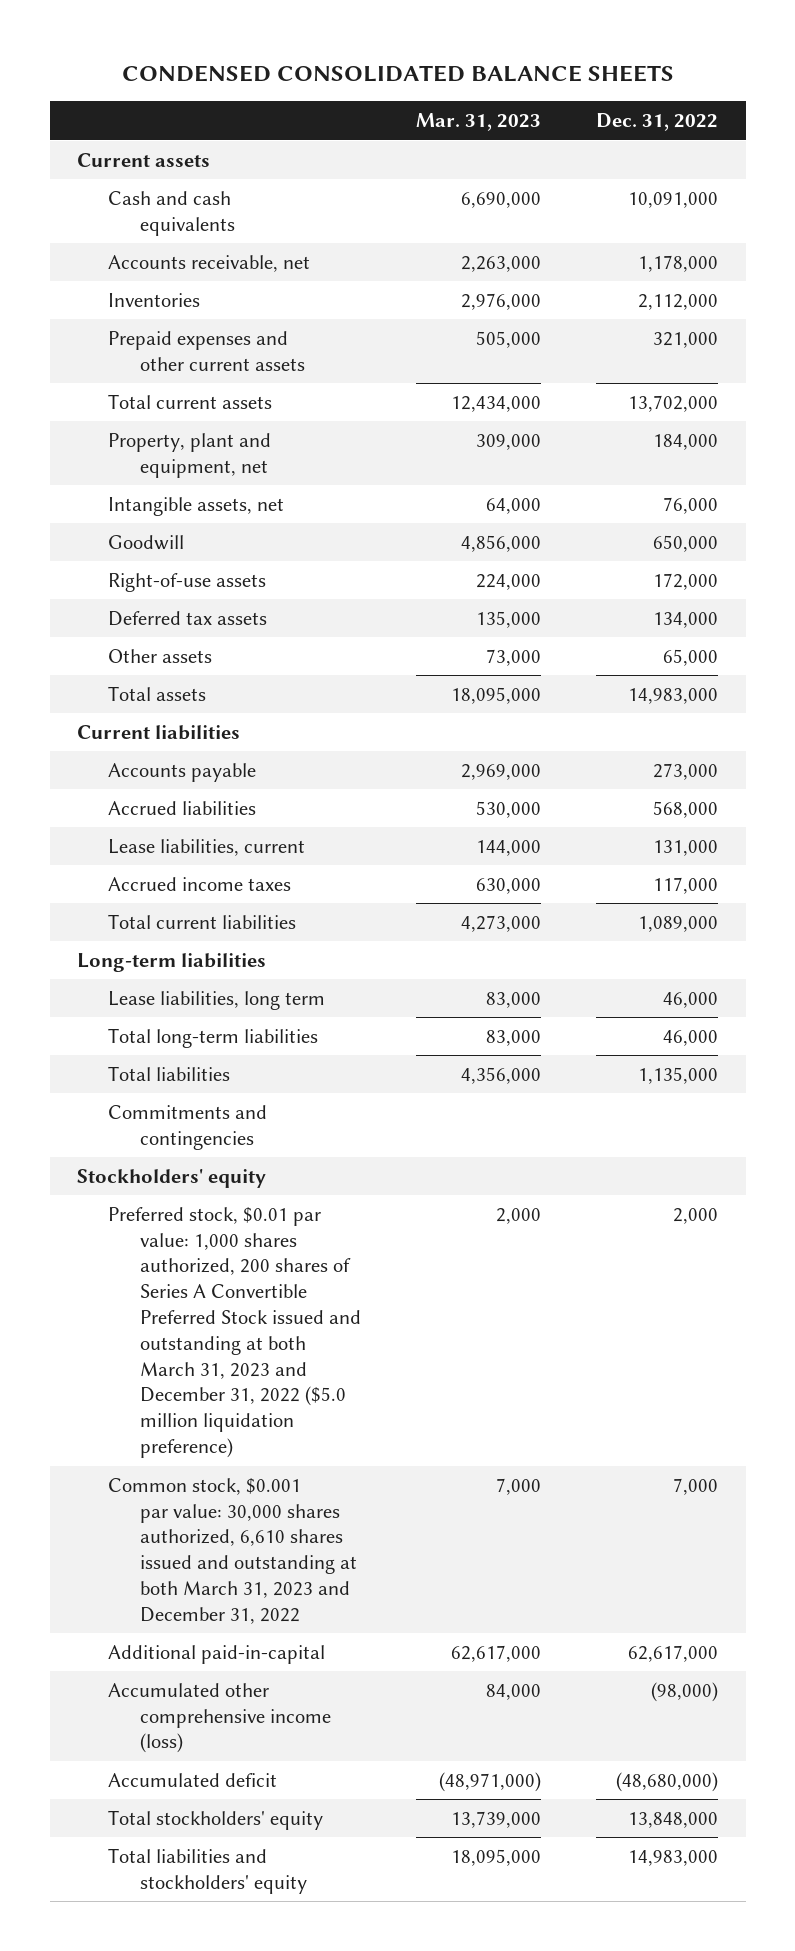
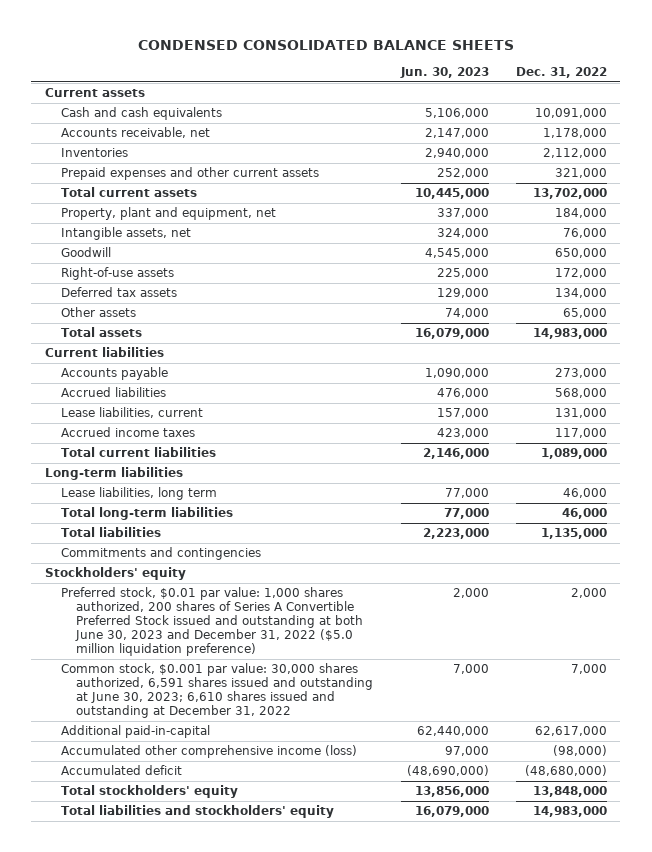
- | Mar. 31, 2023 | Dec. 31, 2022
+ | Jun. 30, 2023 | Dec. 31, 2022
- Preferred stock, $0.01 par value: 1,000 shares authorized, 200 shares of Series A Convertible Preferred Stock issued and outstanding at both March 31, 2023 and December 31, 2022 ($5.0 million liquidation preference) | 2,000 | 2,000
- Common stock, $0.001 par value: 30,000 shares authorized, 6,610 shares issued and outstanding at both March 31, 2023 and December 31, 2022 | 7,000 | 7,000
+ Preferred stock, $0.01 par value: 1,000 shares authorized, 200 shares of Series A Convertible Preferred Stock issued and outstanding at both June 30, 2023 and December 31, 2022 ($5.0 million liquidation preference) | 2,000 | 2,000
+ Common stock, $0.001 par value: 30,000 shares authorized, 6,591 shares issued and outstanding at June 30, 2023; 6,610 shares issued and outstanding at December 31, 2022 | 7,000 | 7,000

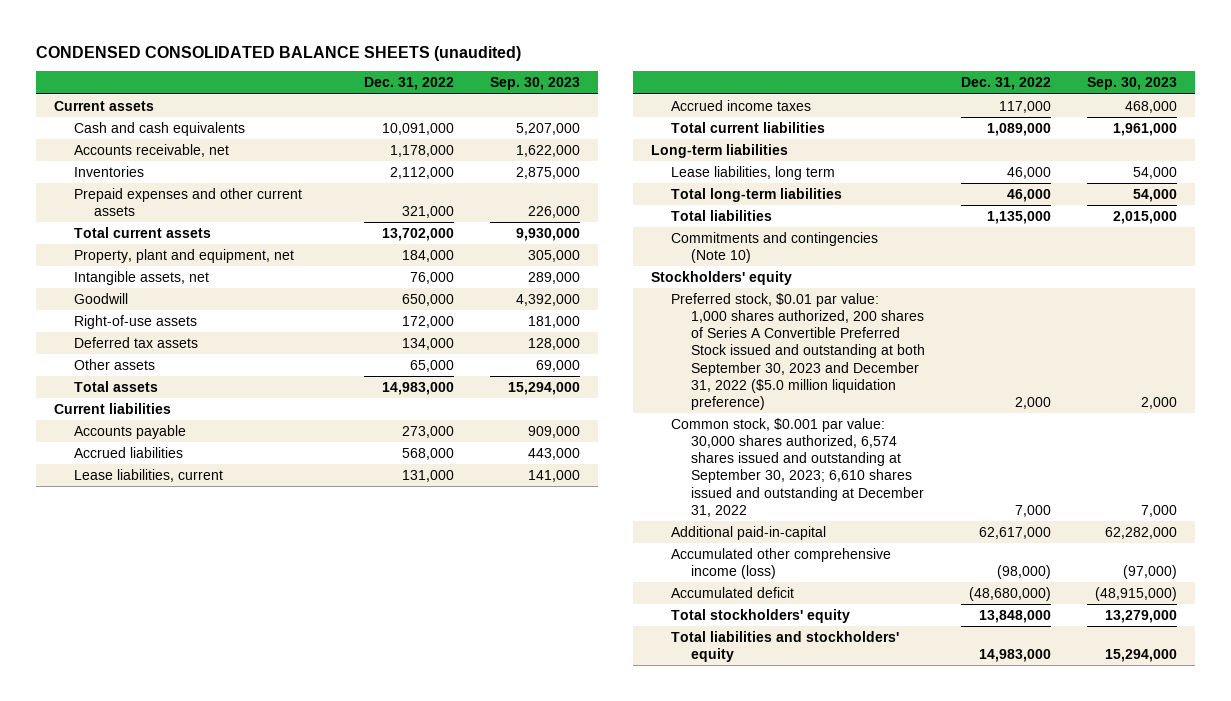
- CONDENSED CONSOLIDATED BALANCE SHEETS
+ CONDENSED CONSOLIDATED BALANCE SHEETS (unaudited)
- | Jun. 30, 2023 | Dec. 31, 2022
+ | Dec. 31, 2022 | Sep. 30, 2023
- Commitments and contingencies
+ Commitments and contingencies (Note 10)
- Preferred stock, $0.01 par value: 1,000 shares authorized, 200 shares of Series A Convertible Preferred Stock issued and outstanding at both June 30, 2023 and December 31, 2022 ($5.0 million liquidation preference) | 2,000 | 2,000
- Common stock, $0.001 par value: 30,000 shares authorized, 6,591 shares issued and outstanding at June 30, 2023; 6,610 shares issued and outstanding at December 31, 2022 | 7,000 | 7,000
+ Preferred stock, $0.01 par value: 1,000 shares authorized, 200 shares of Series A Convertible Preferred Stock issued and outstanding at both September 30, 2023 and December 31, 2022 ($5.0 million liquidation preference) | 2,000 | 2,000
+ Common stock, $0.001 par value: 30,000 shares authorized, 6,574 shares issued and outstanding at September 30, 2023; 6,610 shares issued and outstanding at December 31, 2022 | 7,000 | 7,000

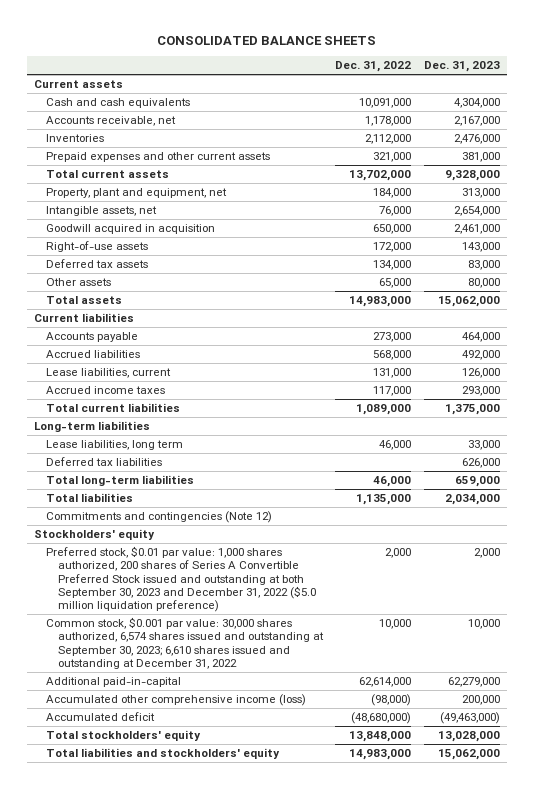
- CONDENSED CONSOLIDATED BALANCE SHEETS (unaudited)
+ CONSOLIDATED BALANCE SHEETS
- | Dec. 31, 2022 | Sep. 30, 2023
+ | Dec. 31, 2022 | Dec. 31, 2023
- Goodwill | 650,000 | 4,392,000
+ Goodwill acquired in acquisition | 650,000 | 2,461,000
+ Deferred tax liabilities | | 626,000
- Commitments and contingencies (Note 10)
+ Commitments and contingencies (Note 12)
- Common stock, $0.001 par value: 30,000 shares authorized, 6,574 shares issued and outstanding at September 30, 2023; 6,610 shares issued and outstanding at December 31, 2022 | 7,000 | 7,000
- Additional paid-in-capital | 62,617,000 | 62,282,000
+ Common stock, $0.001 par value: 30,000 shares authorized, 6,574 shares issued and outstanding at September 30, 2023; 6,610 shares issued and outstanding at December 31, 2022 | 10,000 | 10,000
+ Additional paid-in-capital | 62,614,000 | 62,279,000

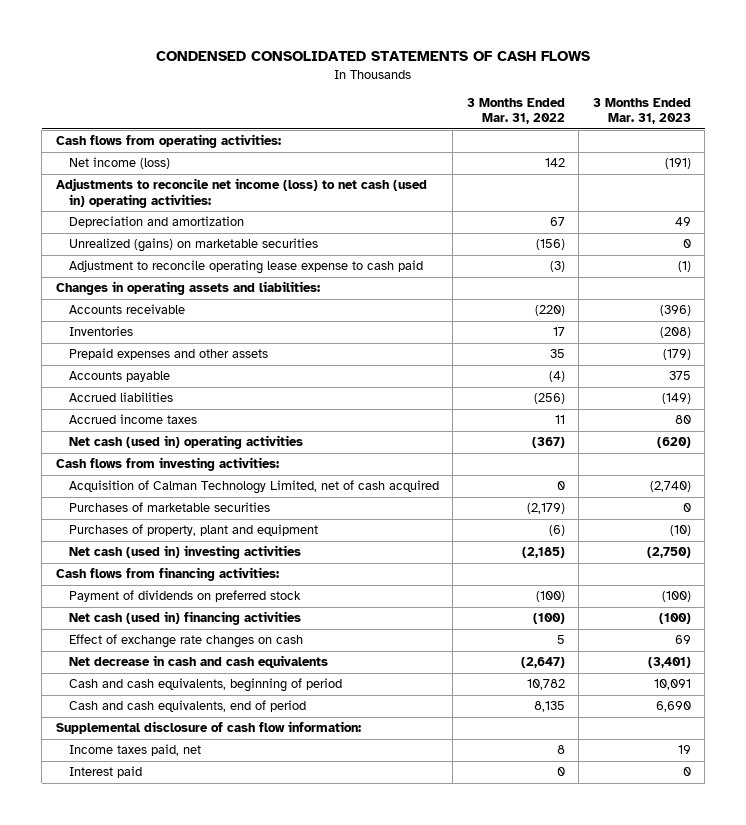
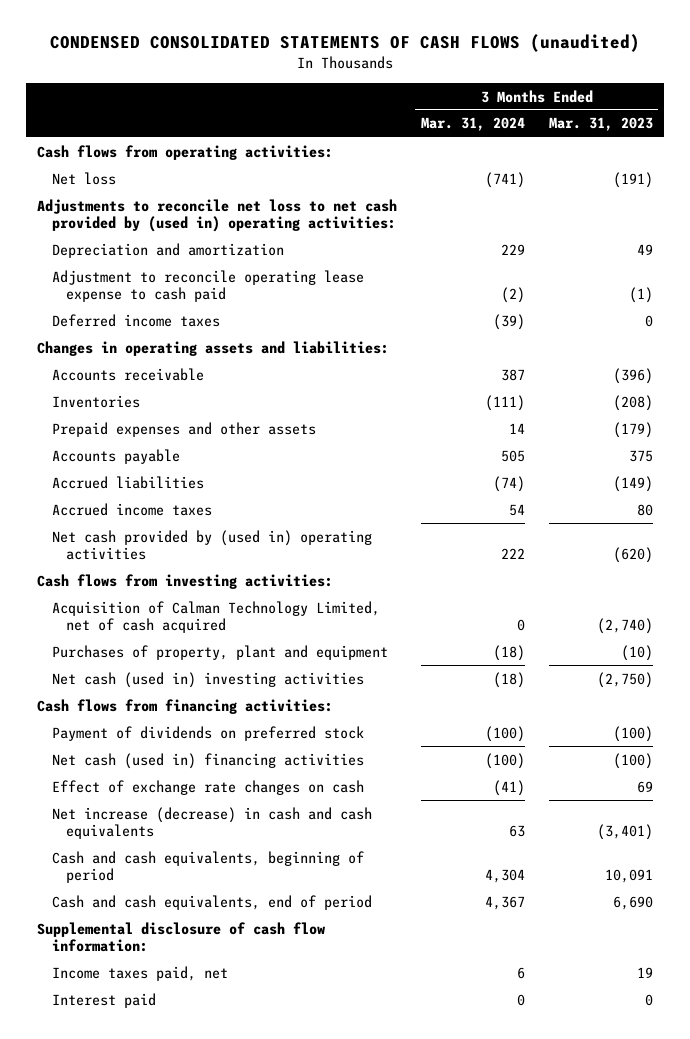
- CONDENSED CONSOLIDATED STATEMENTS OF CASH FLOWS
+ CONDENSED CONSOLIDATED STATEMENTS OF CASH FLOWS (unaudited)
- | 3 Months Ended Mar. 31, 2022 | 3 Months Ended Mar. 31, 2023
+ | 3 Months Ended Mar. 31, 2024 | 3 Months Ended Mar. 31, 2023
- Net income (loss) | 142 | (191)
- Adjustments to reconcile net income (loss) to net cash (used in) operating activities:
+ Net loss | (741) | (191)
+ Adjustments to reconcile net loss to net cash provided by (used in) operating activities:
- Unrealized (gains) on marketable securities | (156) | 0
+ Deferred income taxes | (39) | 0
- Net cash (used in) operating activities | (367) | (620)
+ Net cash provided by (used in) operating activities | 222 | (620)
- Purchases of marketable securities | (2,179) | 0
- Net decrease in cash and cash equivalents | (2,647) | (3,401)
+ Net increase (decrease) in cash and cash equivalents | 63 | (3,401)

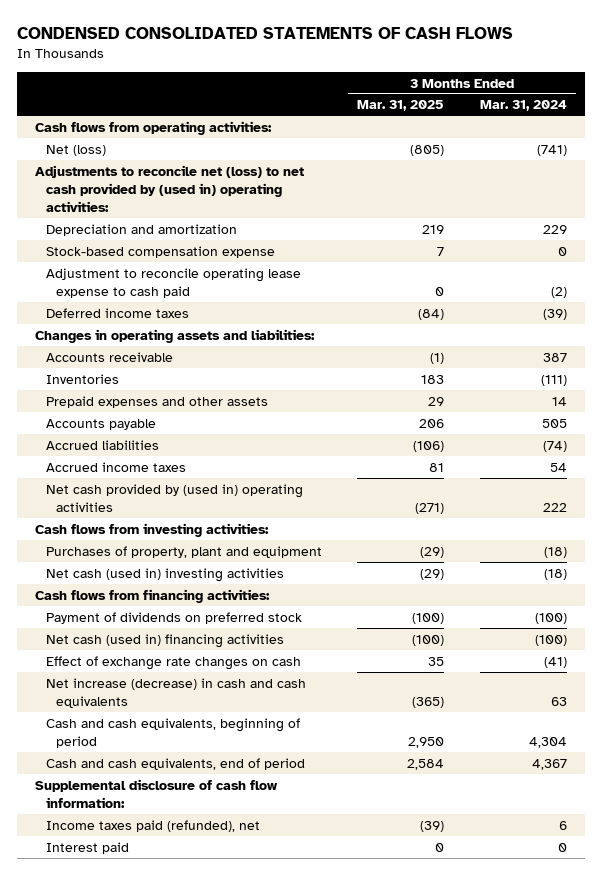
- CONDENSED CONSOLIDATED STATEMENTS OF CASH FLOWS (unaudited)
+ CONDENSED CONSOLIDATED STATEMENTS OF CASH FLOWS
- | 3 Months Ended Mar. 31, 2024 | 3 Months Ended Mar. 31, 2023
+ | 3 Months Ended Mar. 31, 2025 | 3 Months Ended Mar. 31, 2024
- Net loss | (741) | (191)
- Adjustments to reconcile net loss to net cash provided by (used in) operating activities:
+ Net (loss) | (805) | (741)
+ Adjustments to reconcile net (loss) to net cash provided by (used in) operating activities:
+ Stock-based compensation expense | 7 | 0
- Acquisition of Calman Technology Limited, net of cash acquired | 0 | (2,740)
- Income taxes paid, net | 6 | 19
+ Income taxes paid (refunded), net | (39) | 6

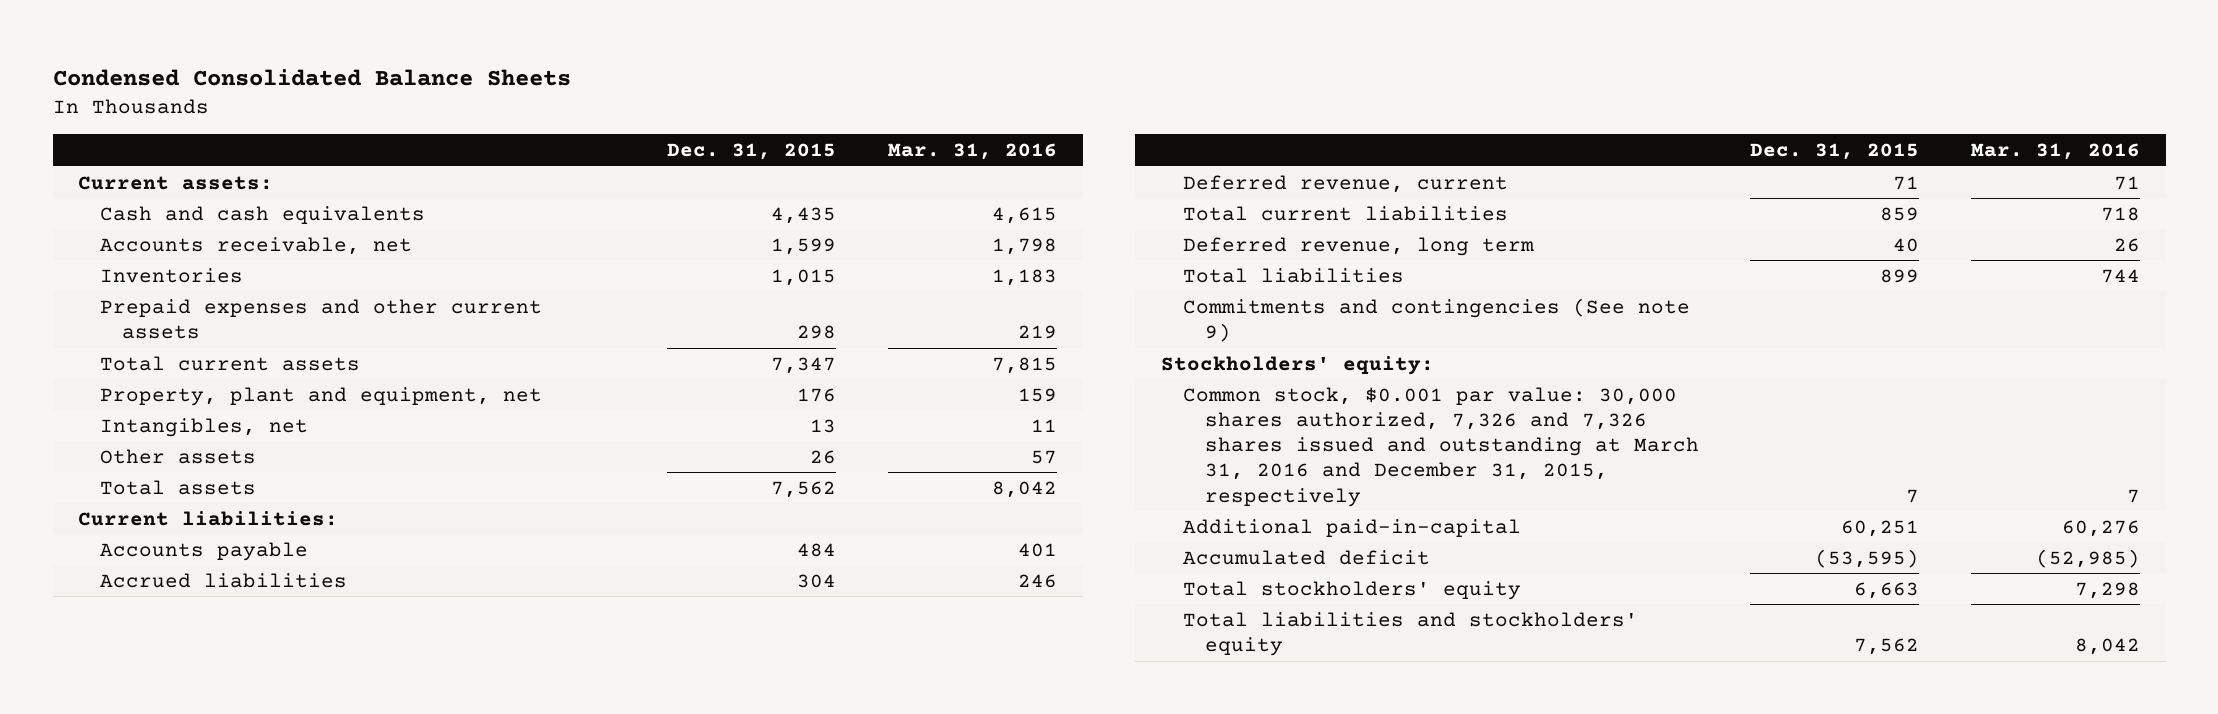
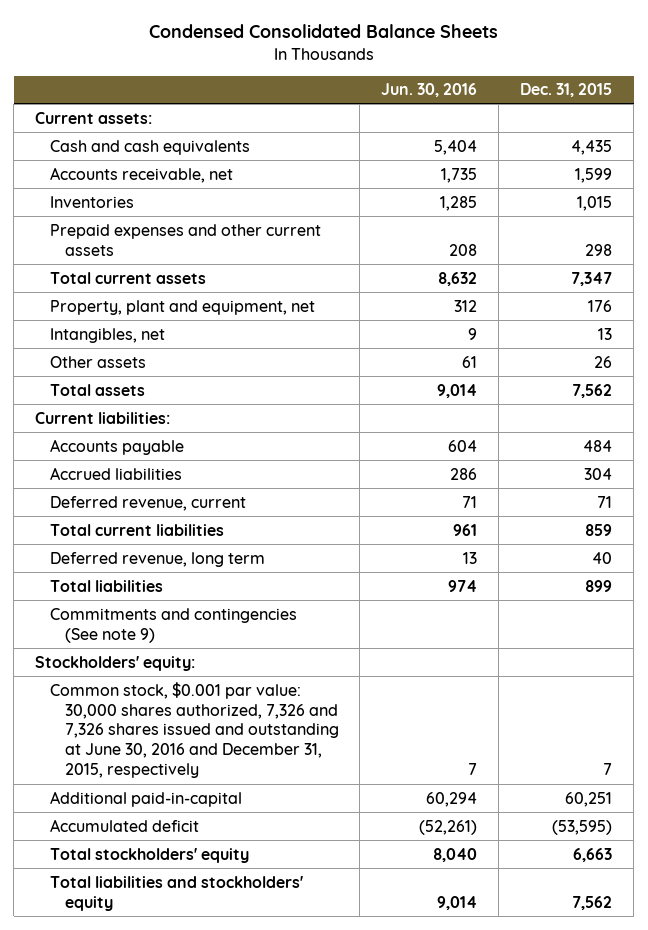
- | Dec. 31, 2015 | Mar. 31, 2016
+ | Jun. 30, 2016 | Dec. 31, 2015
- Common stock, $0.001 par value: 30,000 shares authorized, 7,326 and 7,326 shares issued and outstanding at March 31, 2016 and December 31, 2015, respectively | 7 | 7
+ Common stock, $0.001 par value: 30,000 shares authorized, 7,326 and 7,326 shares issued and outstanding at June 30, 2016 and December 31, 2015, respectively | 7 | 7

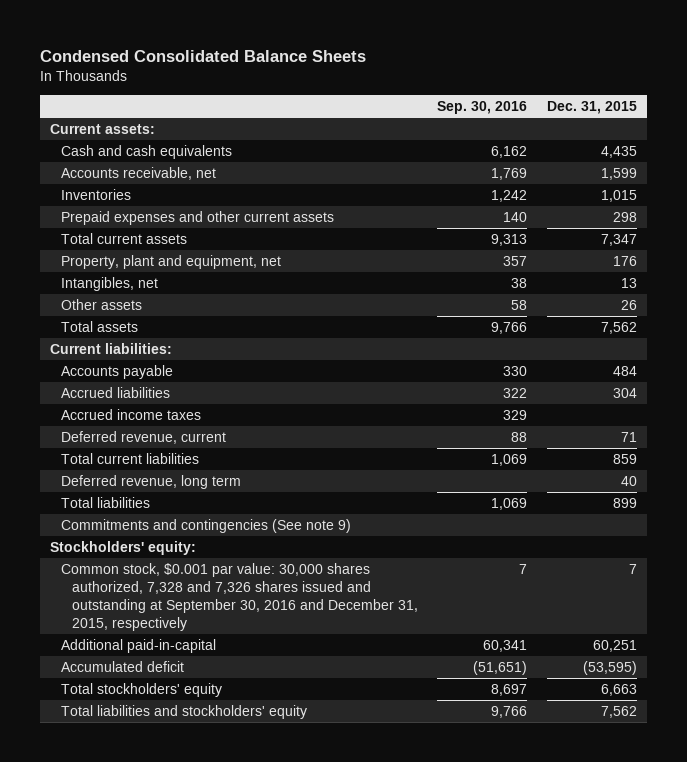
- | Jun. 30, 2016 | Dec. 31, 2015
+ | Sep. 30, 2016 | Dec. 31, 2015
+ Accrued income taxes | 329 |
- Common stock, $0.001 par value: 30,000 shares authorized, 7,326 and 7,326 shares issued and outstanding at June 30, 2016 and December 31, 2015, respectively | 7 | 7
+ Common stock, $0.001 par value: 30,000 shares authorized, 7,328 and 7,326 shares issued and outstanding at September 30, 2016 and December 31, 2015, respectively | 7 | 7

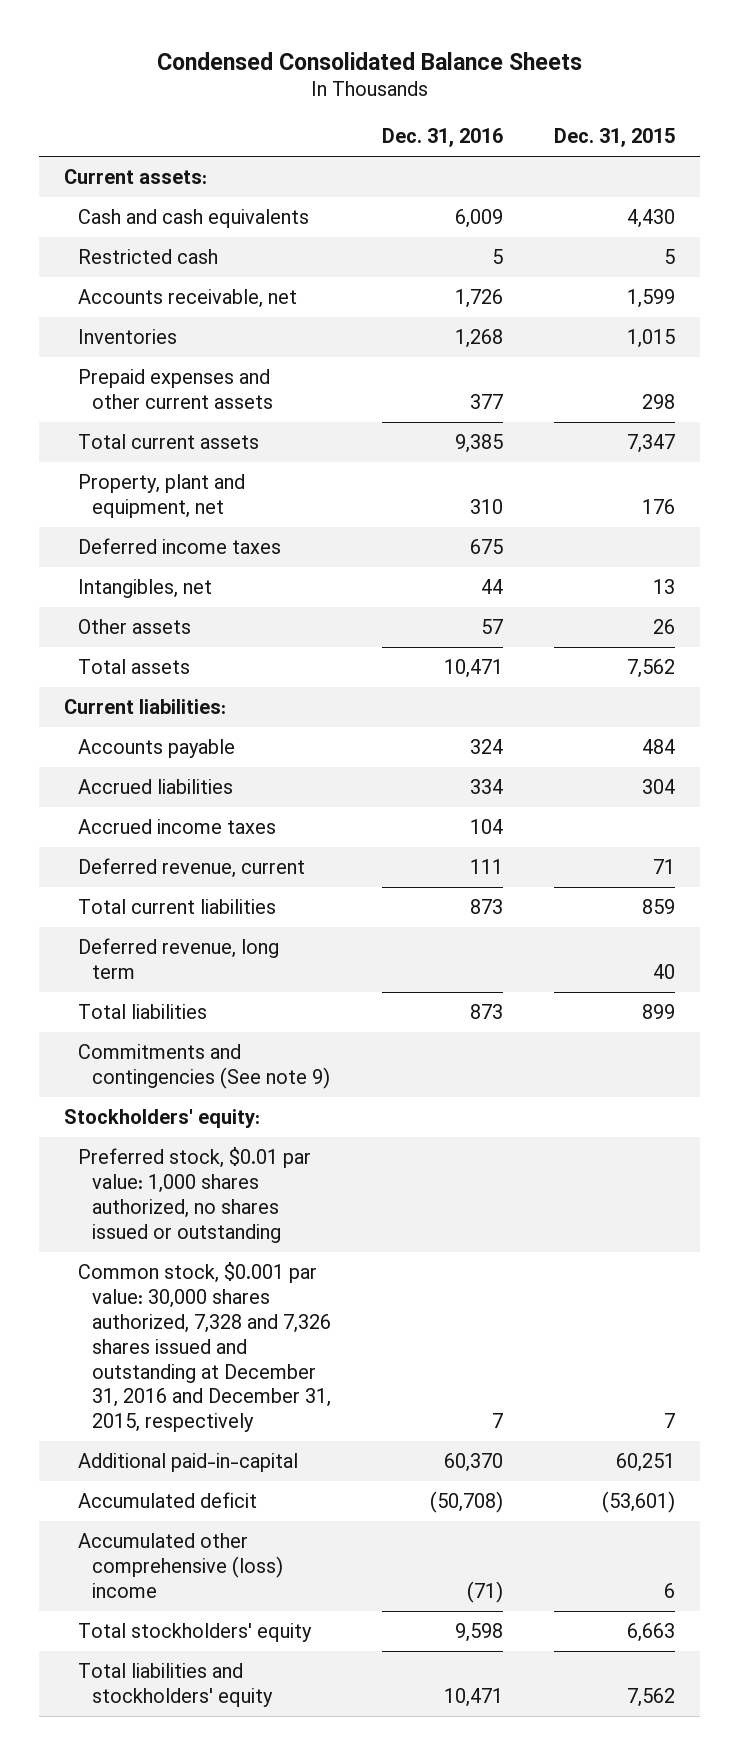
- | Sep. 30, 2016 | Dec. 31, 2015
+ | Dec. 31, 2016 | Dec. 31, 2015
- Cash and cash equivalents | 6,162 | 4,435
+ Cash and cash equivalents | 6,009 | 4,430
+ Restricted cash | 5 | 5
+ Deferred income taxes | 675 |
- Common stock, $0.001 par value: 30,000 shares authorized, 7,328 and 7,326 shares issued and outstanding at September 30, 2016 and December 31, 2015, respectively | 7 | 7
+ Preferred stock, $0.01 par value: 1,000 shares authorized, no shares issued or outstanding
+ Common stock, $0.001 par value: 30,000 shares authorized, 7,328 and 7,326 shares issued and outstanding at December 31, 2016 and December 31, 2015, respectively | 7 | 7
- Accumulated deficit | (51,651) | (53,595)
+ Accumulated deficit | (50,708) | (53,601)
+ Accumulated other comprehensive (loss) income | (71) | 6

